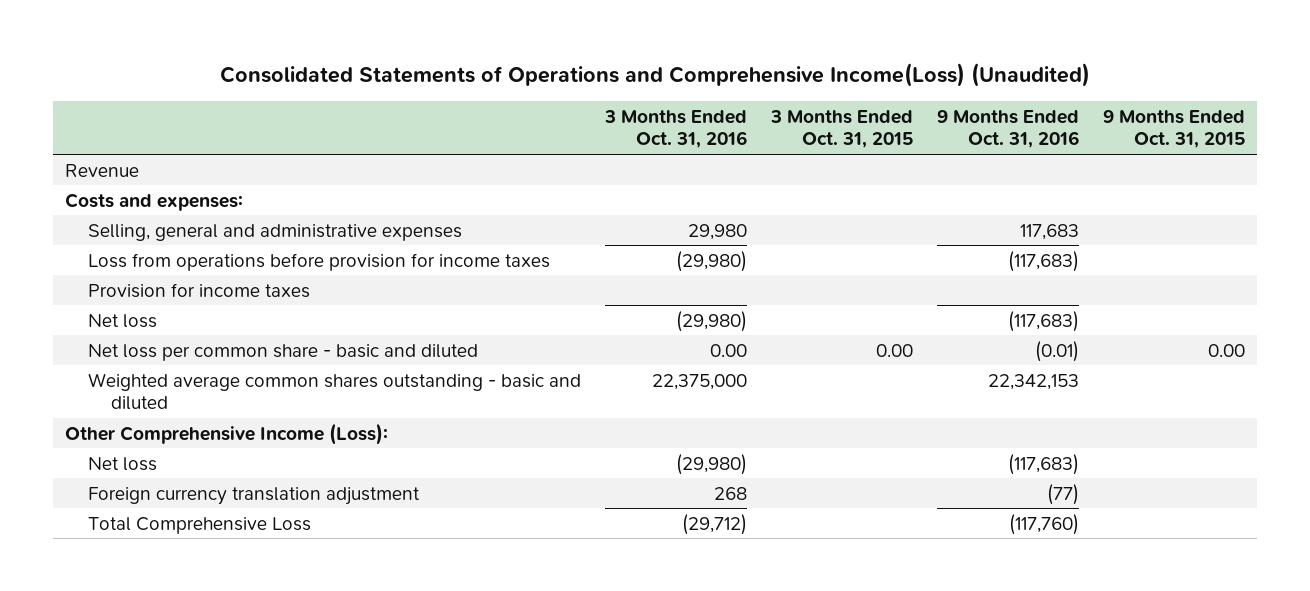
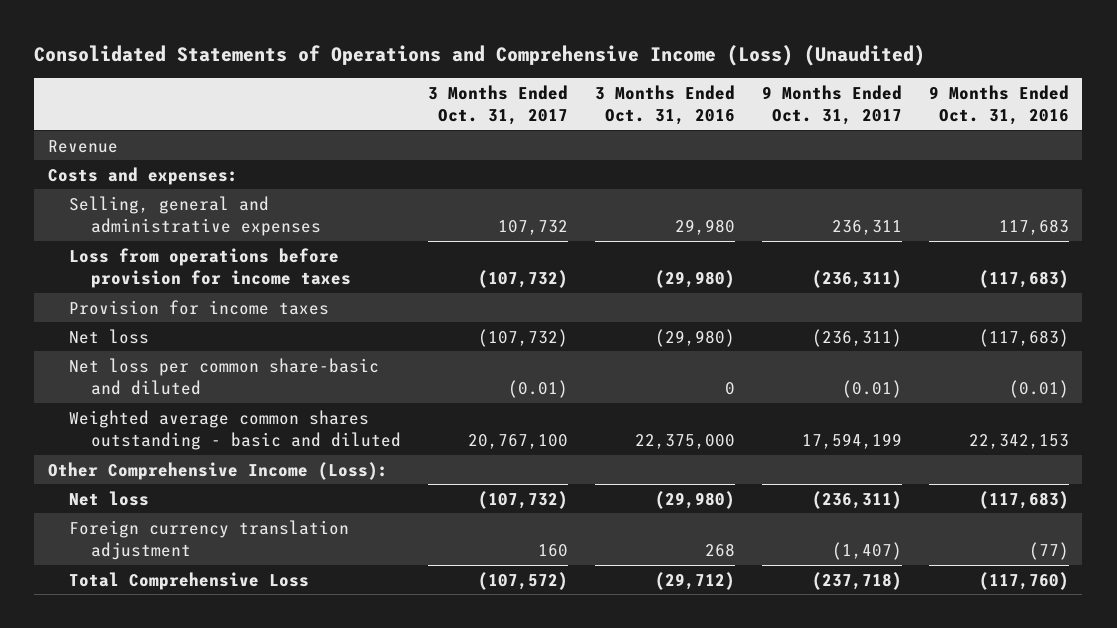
- Consolidated Statements of Operations and Comprehensive Income(Loss) (Unaudited)
+ Consolidated Statements of Operations and Comprehensive Income (Loss) (Unaudited)
- | 3 Months Ended Oct. 31, 2016 | 3 Months Ended Oct. 31, 2015 | 9 Months Ended Oct. 31, 2016 | 9 Months Ended Oct. 31, 2015
+ | 3 Months Ended Oct. 31, 2017 | 3 Months Ended Oct. 31, 2016 | 9 Months Ended Oct. 31, 2017 | 9 Months Ended Oct. 31, 2016
- Net loss per common share - basic and diluted | 0.00 | 0.00 | (0.01) | 0.00
+ Net loss per common share-basic and diluted | (0.01) | 0 | (0.01) | (0.01)

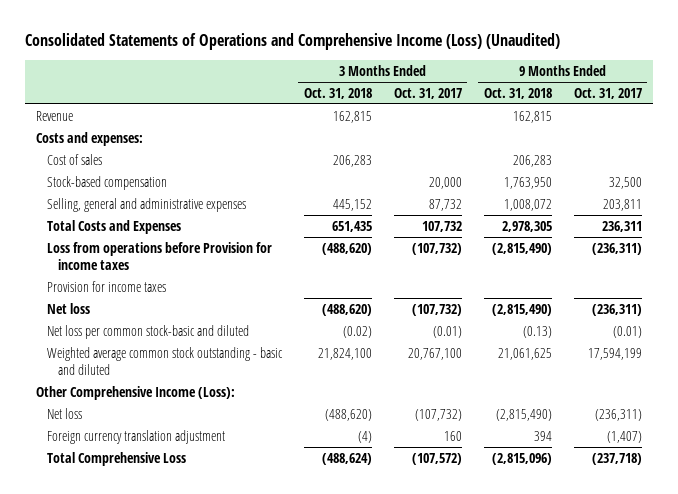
- | 3 Months Ended Oct. 31, 2017 | 3 Months Ended Oct. 31, 2016 | 9 Months Ended Oct. 31, 2017 | 9 Months Ended Oct. 31, 2016
+ | 3 Months Ended Oct. 31, 2018 | 3 Months Ended Oct. 31, 2017 | 9 Months Ended Oct. 31, 2018 | 9 Months Ended Oct. 31, 2017
- Selling, general and administrative expenses | 107,732 | 29,980 | 236,311 | 117,683
- Loss from operations before provision for income taxes | (107,732) | (29,980) | (236,311) | (117,683)
+ Cost of sales | 206,283 | | 206,283 |
+ Stock-based compensation | | 20,000 | 1,763,950 | 32,500
+ Selling, general and administrative expenses | 445,152 | 87,732 | 1,008,072 | 203,811
+ Total Costs and Expenses | 651,435 | 107,732 | 2,978,305 | 236,311
+ Loss from operations before Provision for income taxes | (488,620) | (107,732) | (2,815,490) | (236,311)
- Net loss per common share-basic and diluted | (0.01) | 0 | (0.01) | (0.01)
- Weighted average common shares outstanding - basic and diluted | 20,767,100 | 22,375,000 | 17,594,199 | 22,342,153
+ Net loss per common stock-basic and diluted | (0.02) | (0.01) | (0.13) | (0.01)
+ Weighted average common stock outstanding - basic and diluted | 21,824,100 | 20,767,100 | 21,061,625 | 17,594,199

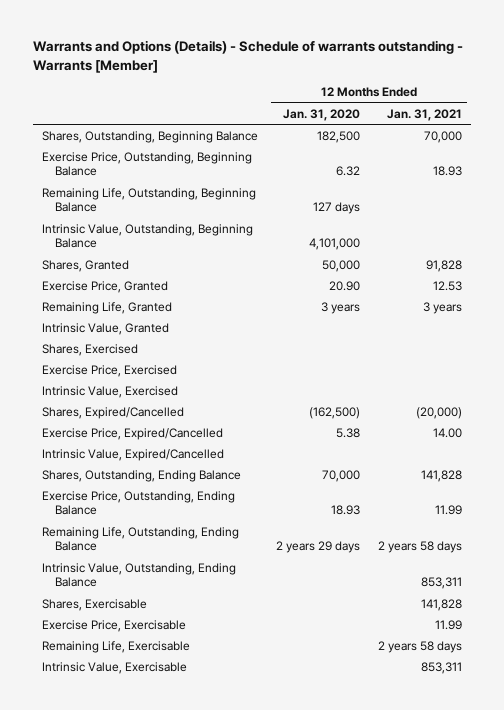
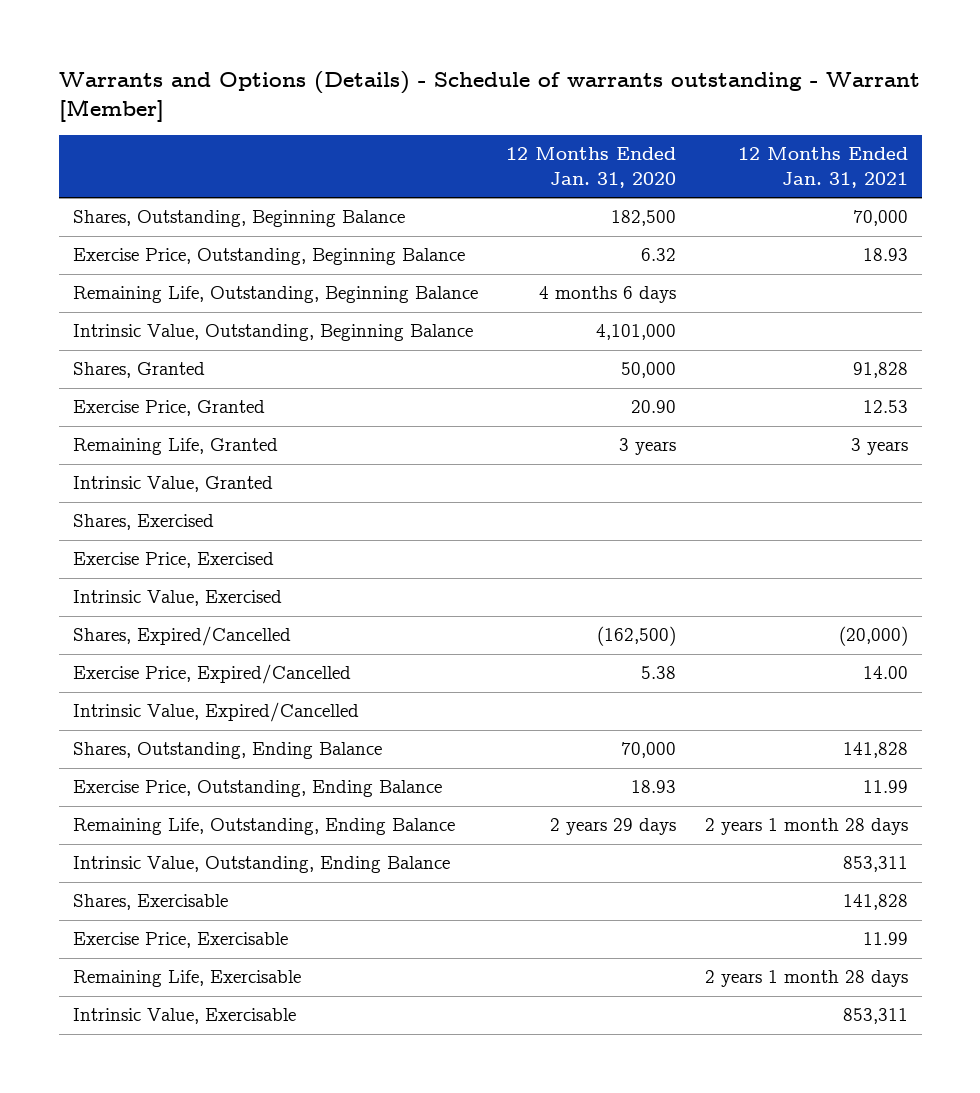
- Warrants and Options (Details) - Schedule of warrants outstanding - Warrants [Member]
+ Warrants and Options (Details) - Schedule of warrants outstanding - Warrant [Member]
- Remaining Life, Outstanding, Beginning Balance | 127 days |
+ Remaining Life, Outstanding, Beginning Balance | 4 months 6 days |
- Remaining Life, Outstanding, Ending Balance | 2 years 29 days | 2 years 58 days
+ Remaining Life, Outstanding, Ending Balance | 2 years 29 days | 2 years 1 month 28 days
- Remaining Life, Exercisable | | 2 years 58 days
+ Remaining Life, Exercisable | | 2 years 1 month 28 days

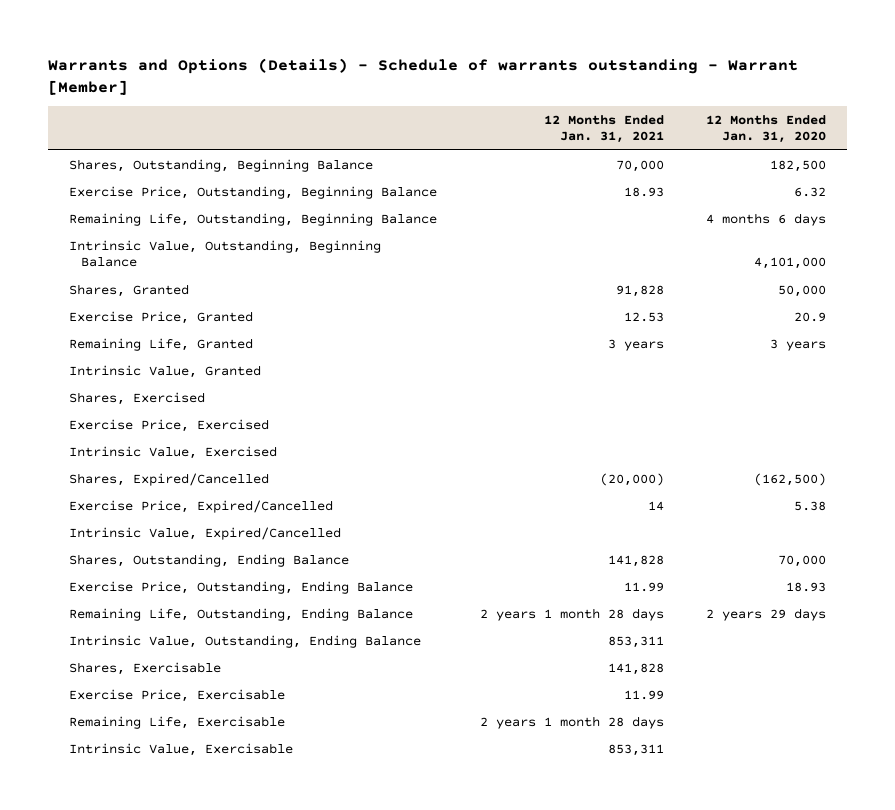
- | 12 Months Ended Jan. 31, 2020 | 12 Months Ended Jan. 31, 2021
+ | 12 Months Ended Jan. 31, 2021 | 12 Months Ended Jan. 31, 2020
- Exercise Price, Granted | 20.90 | 12.53
+ Exercise Price, Granted | 12.53 | 20.9
- Exercise Price, Expired/Cancelled | 5.38 | 14.00
+ Exercise Price, Expired/Cancelled | 14 | 5.38

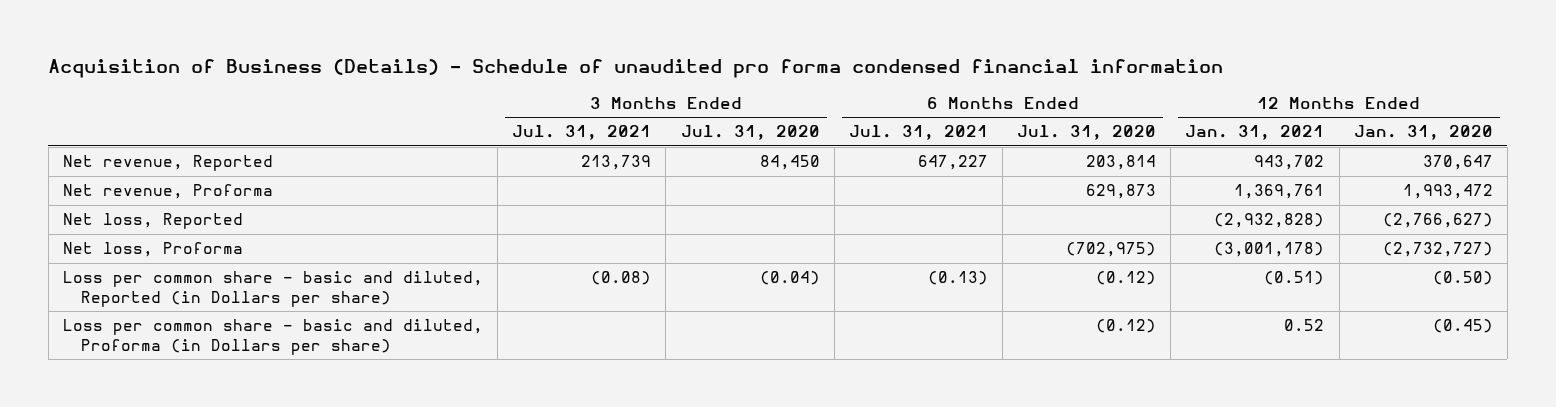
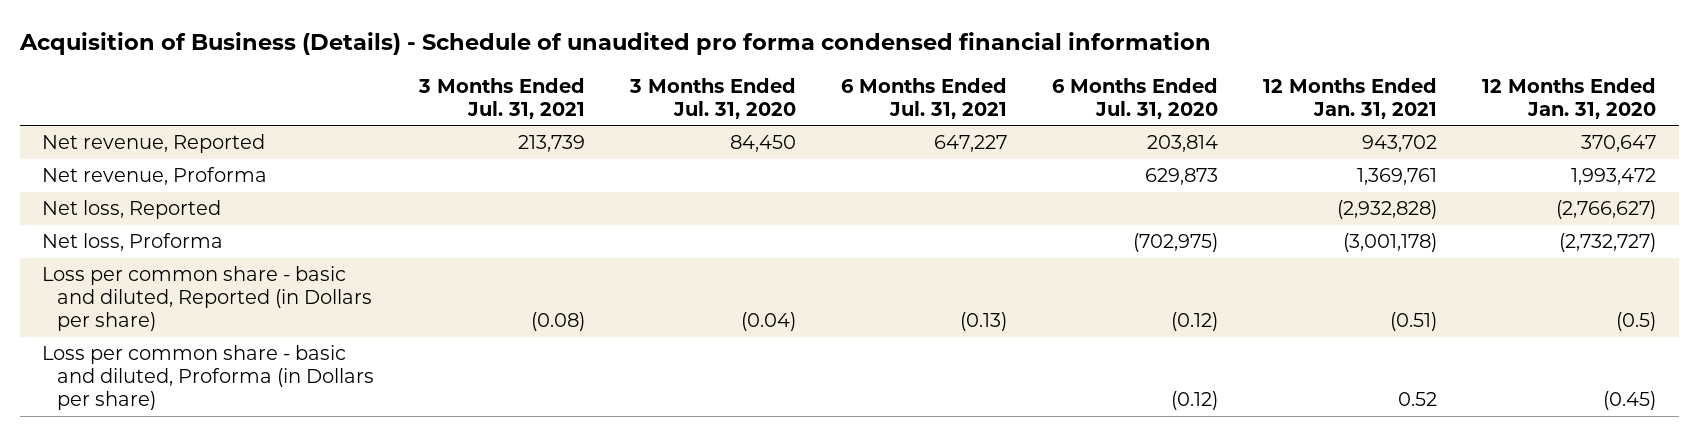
- Loss per common share - basic and diluted, Reported (in Dollars per share) | (0.08) | (0.04) | (0.13) | (0.12) | (0.51) | (0.50)
+ Loss per common share - basic and diluted, Reported (in Dollars per share) | (0.08) | (0.04) | (0.13) | (0.12) | (0.51) | (0.5)

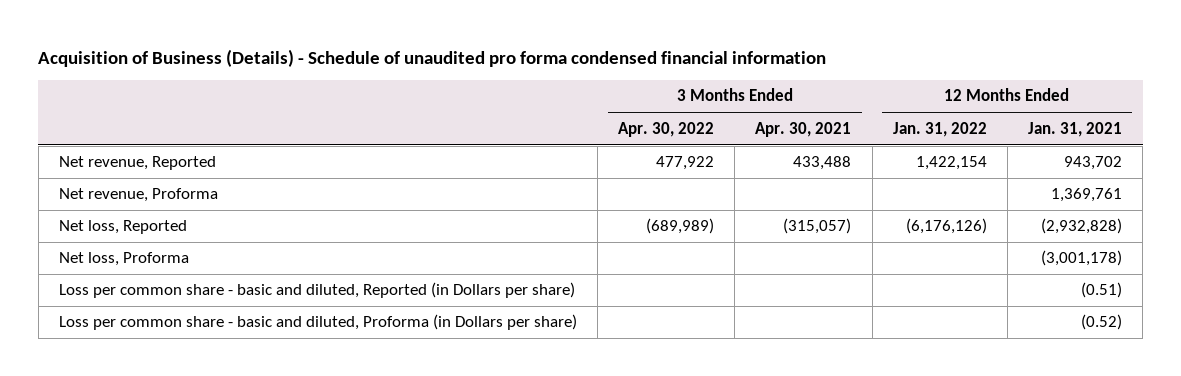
- | 3 Months Ended Jul. 31, 2021 | 3 Months Ended Jul. 31, 2020 | 6 Months Ended Jul. 31, 2021 | 6 Months Ended Jul. 31, 2020 | 12 Months Ended Jan. 31, 2021 | 12 Months Ended Jan. 31, 2020
+ | 3 Months Ended Apr. 30, 2022 | 3 Months Ended Apr. 30, 2021 | 12 Months Ended Jan. 31, 2022 | 12 Months Ended Jan. 31, 2021
- Loss per common share - basic and diluted, Proforma (in Dollars per share) | | | | (0.12) | 0.52 | (0.45)
+ Loss per common share - basic and diluted, Proforma (in Dollars per share) | | | | (0.52)

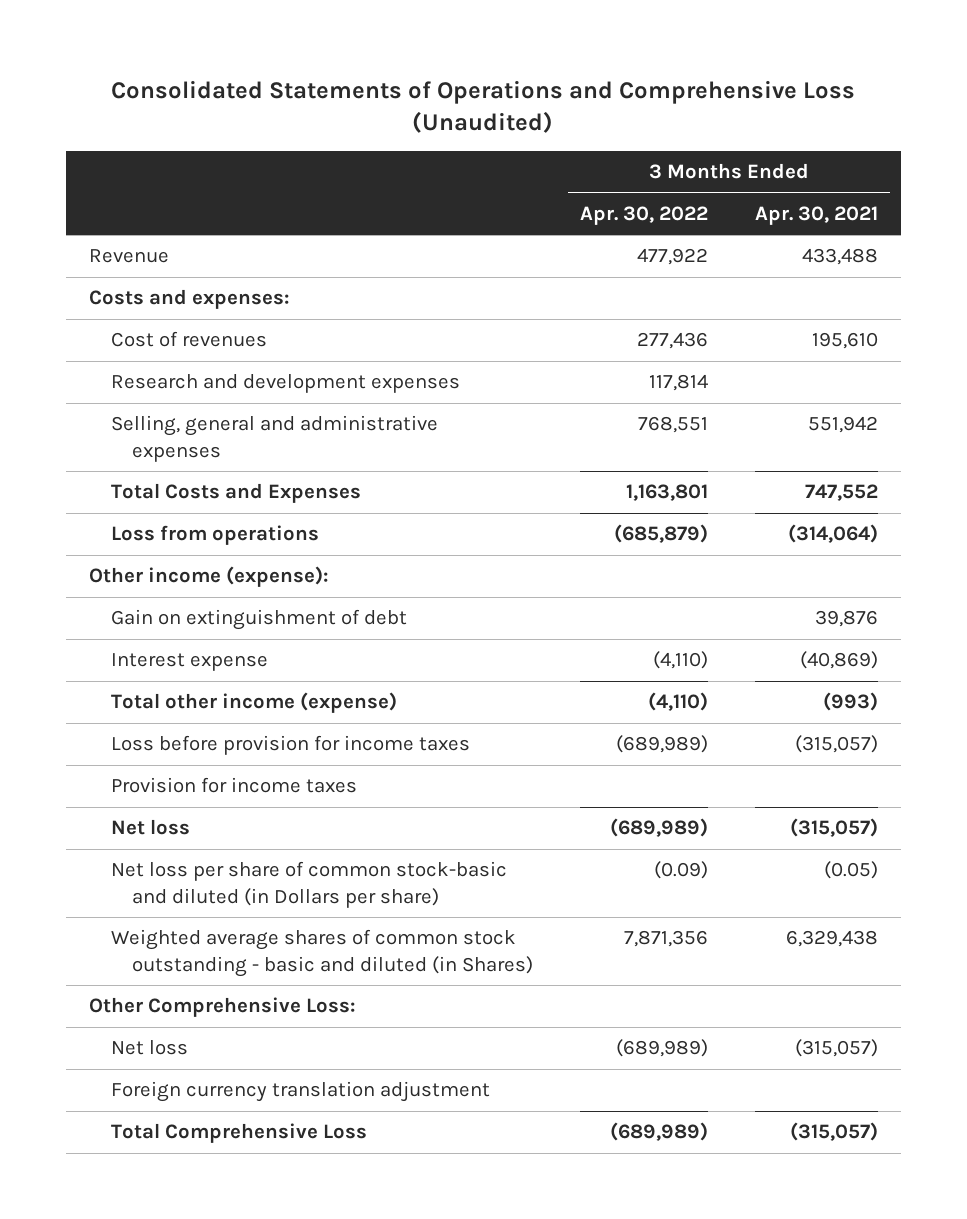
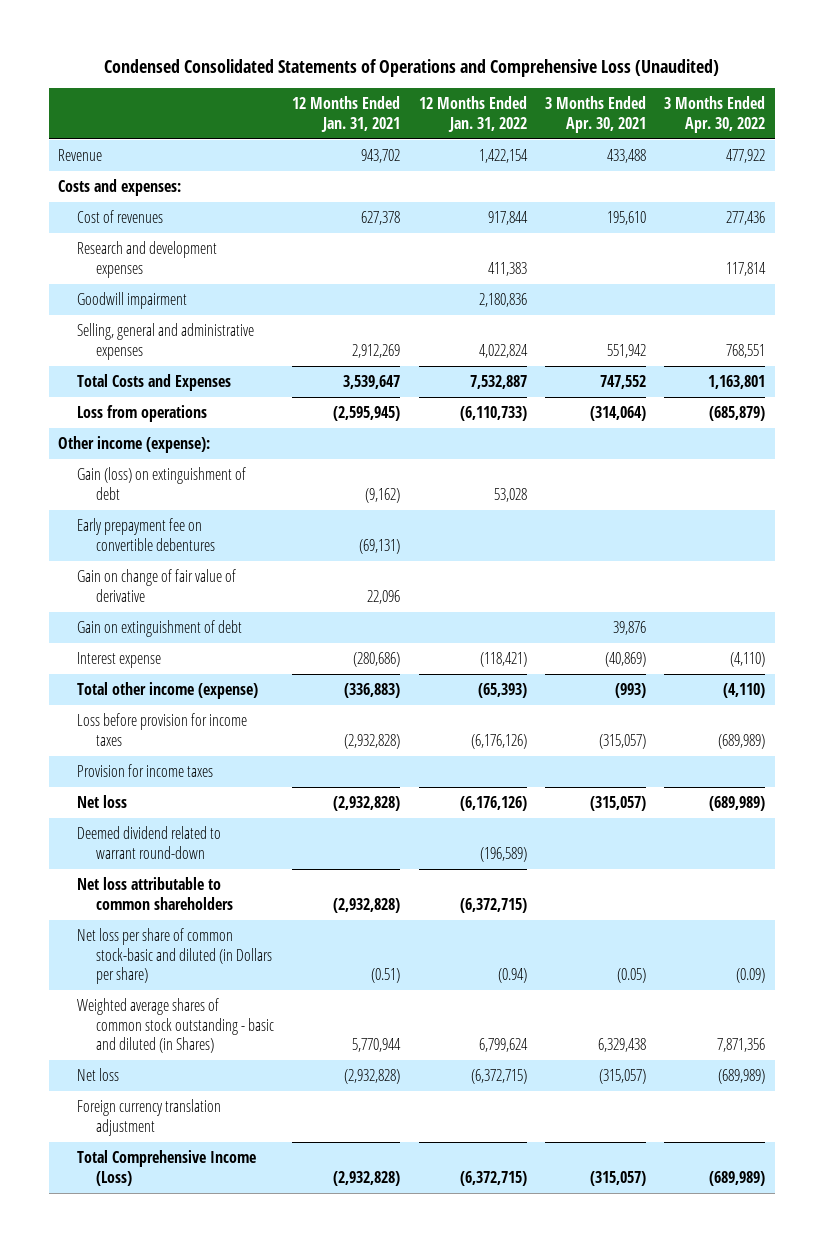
- Consolidated Statements of Operations and Comprehensive Loss (Unaudited)
+ Condensed Consolidated Statements of Operations and Comprehensive Loss (Unaudited)
- | 3 Months Ended Apr. 30, 2022 | 3 Months Ended Apr. 30, 2021
+ | 12 Months Ended Jan. 31, 2021 | 12 Months Ended Jan. 31, 2022 | 3 Months Ended Apr. 30, 2021 | 3 Months Ended Apr. 30, 2022
+ Goodwill impairment | | 2,180,836 | |
+ Gain (loss) on extinguishment of debt | (9,162) | 53,028 | |
+ Early prepayment fee on convertible debentures | (69,131) | | |
+ Gain on change of fair value of derivative | 22,096 | | |
+ Deemed dividend related to warrant round-down | | (196,589) | |
+ Net loss attributable to common shareholders | (2,932,828) | (6,372,715) | |
- Other Comprehensive Loss:
- Total Comprehensive Loss | (689,989) | (315,057)
+ Total Comprehensive Income (Loss) | (2,932,828) | (6,372,715) | (315,057) | (689,989)

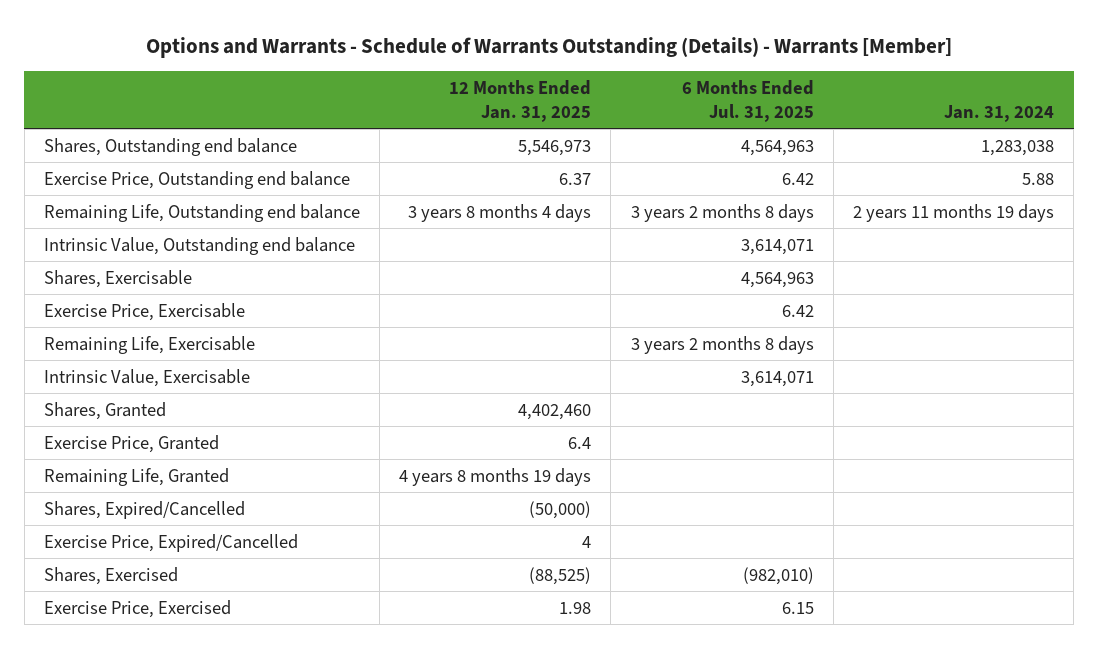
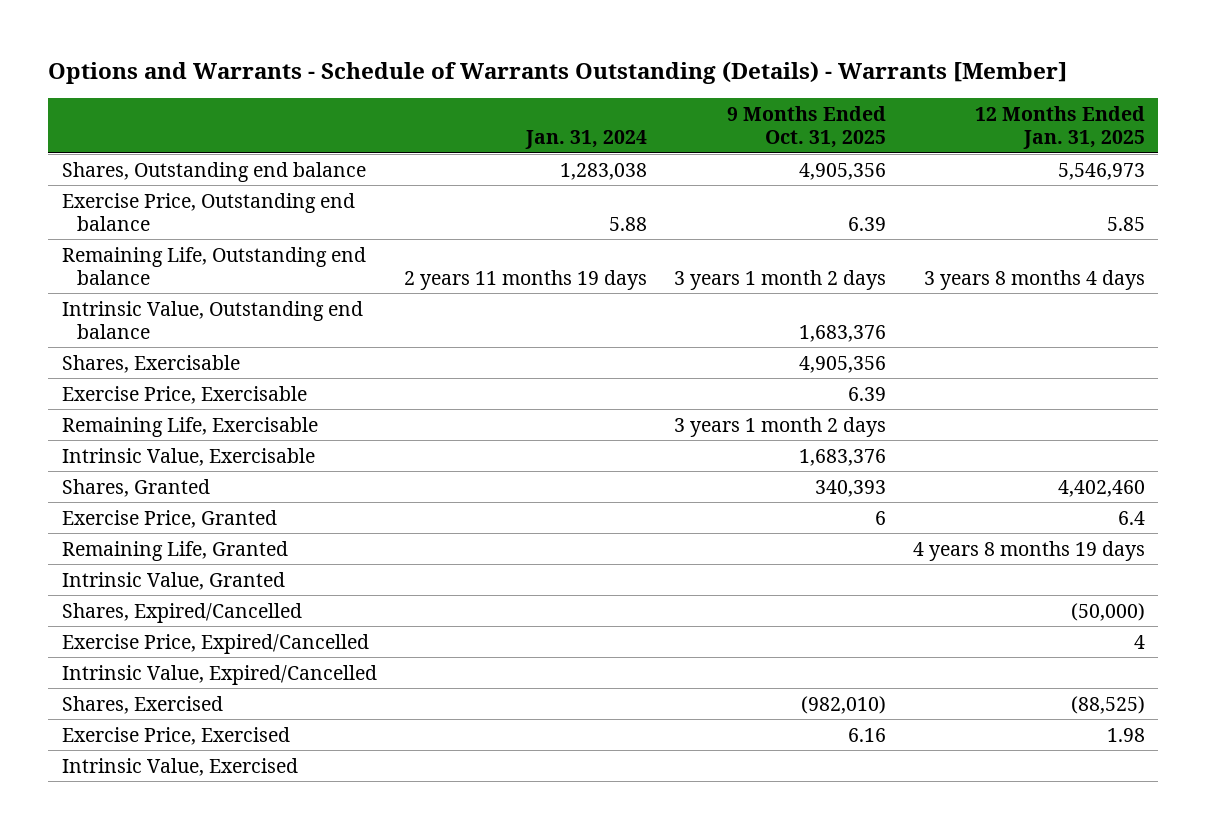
- | 12 Months Ended Jan. 31, 2025 | 6 Months Ended Jul. 31, 2025 | Jan. 31, 2024
+ | Jan. 31, 2024 | 9 Months Ended Oct. 31, 2025 | 12 Months Ended Jan. 31, 2025
- Exercise Price, Outstanding end balance | 6.37 | 6.42 | 5.88
+ Exercise Price, Outstanding end balance | 5.88 | 6.39 | 5.85
+ Intrinsic Value, Granted
+ Intrinsic Value, Expired/Cancelled
+ Intrinsic Value, Exercised

